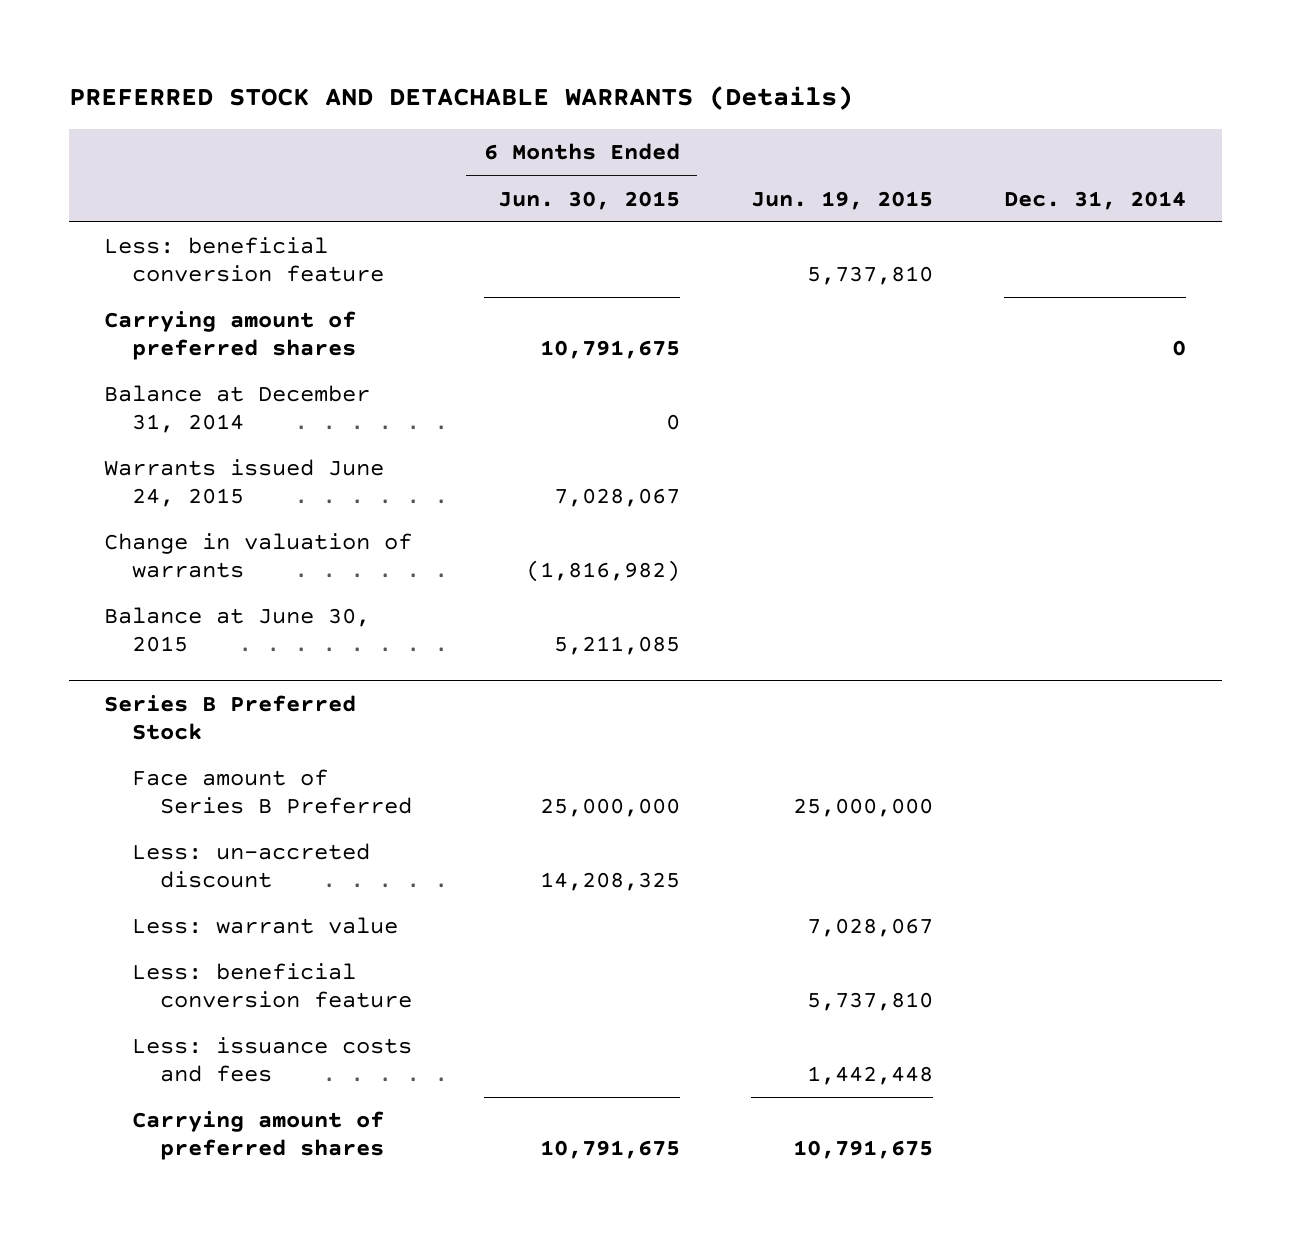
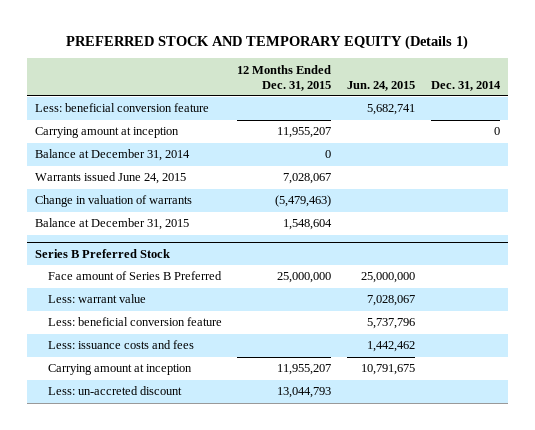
- PREFERRED STOCK AND DETACHABLE WARRANTS (Details)
+ PREFERRED STOCK AND TEMPORARY EQUITY (Details 1)
- | 6 Months Ended Jun. 30, 2015 | Jun. 19, 2015 | Dec. 31, 2014
+ | 12 Months Ended Dec. 31, 2015 | Jun. 24, 2015 | Dec. 31, 2014
- Carrying amount of preferred shares | 10,791,675 | | 0
+ Carrying amount at inception | 11,955,207 | | 0
- Balance at June 30, 2015 | 5,211,085 | |
+ Balance at December 31, 2015 | 1,548,604 | |
@ Series B Preferred Stock
- Carrying amount of preferred shares | 10,791,675 | 10,791,675 |
+ Carrying amount at inception | 11,955,207 | 10,791,675 |
moved down: Less: un-accreted discount | 13,044,793 | |

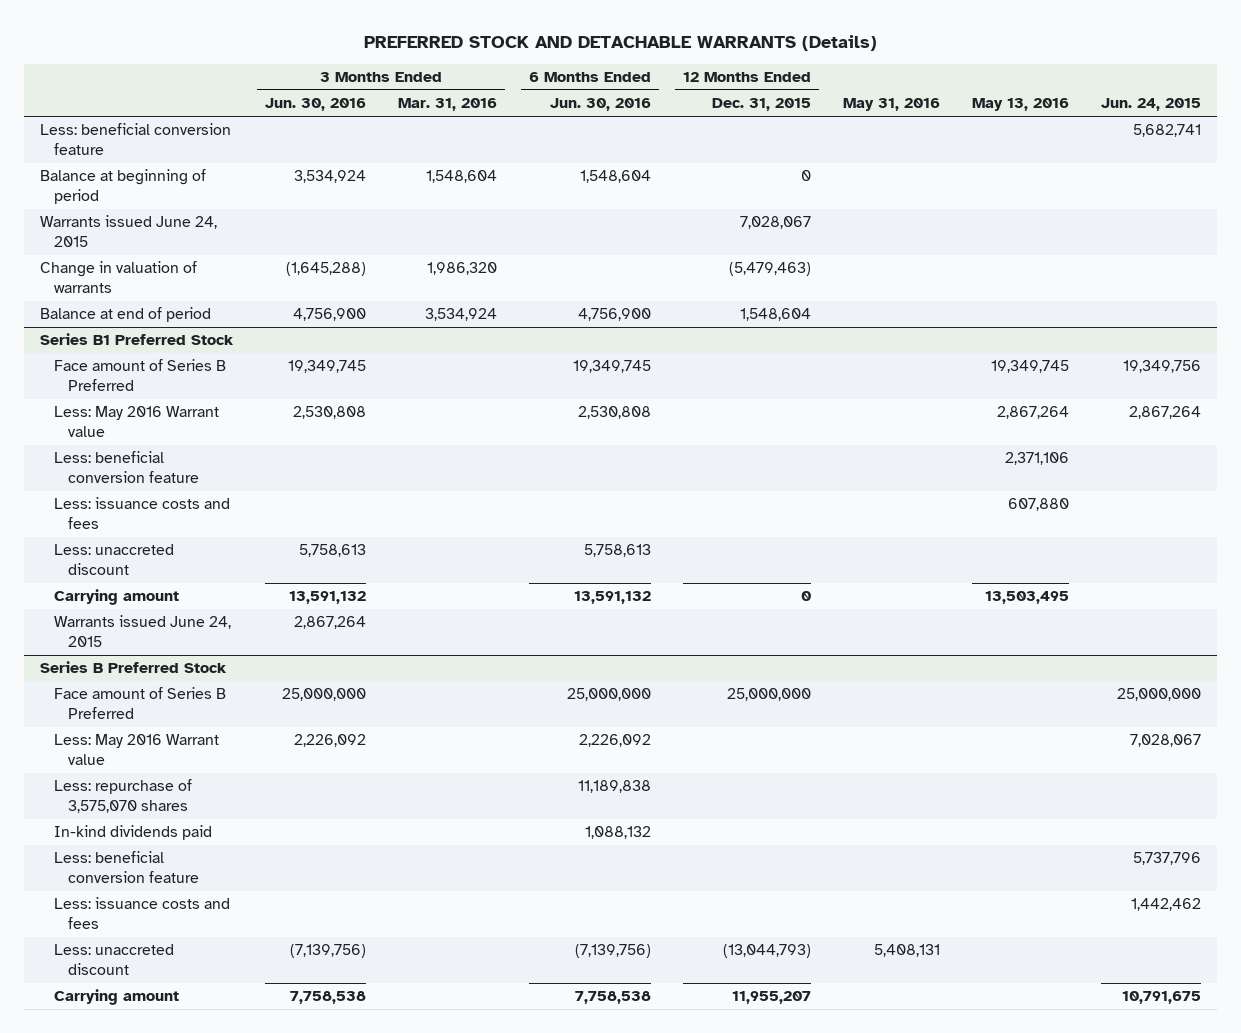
- PREFERRED STOCK AND TEMPORARY EQUITY (Details 1)
+ PREFERRED STOCK AND DETACHABLE WARRANTS (Details)
- | 12 Months Ended Dec. 31, 2015 | Jun. 24, 2015 | Dec. 31, 2014
+ | 3 Months Ended Jun. 30, 2016 | 3 Months Ended Mar. 31, 2016 | 6 Months Ended Jun. 30, 2016 | 12 Months Ended Dec. 31, 2015 | May 31, 2016 | May 13, 2016 | Jun. 24, 2015
- Carrying amount at inception | 11,955,207 | | 0
- Balance at December 31, 2014 | 0 | |
+ Balance at beginning of period | 3,534,924 | 1,548,604 | 1,548,604 | 0 | | |
- Balance at December 31, 2015 | 1,548,604 | |
+ Balance at end of period | 4,756,900 | 3,534,924 | 4,756,900 | 1,548,604 | | |
+ Series B1 Preferred Stock
+ Face amount of Series B Preferred | 19,349,745 | | 19,349,745 | | | 19,349,745 | 19,349,756
+ Less: May 2016 Warrant value | 2,530,808 | | 2,530,808 | | | 2,867,264 | 2,867,264
+ Less: beneficial conversion feature | | | | | | 2,371,106 |
+ Less: issuance costs and fees | | | | | | 607,880 |
+ Less: unaccreted discount | 5,758,613 | | 5,758,613 | | | |
+ Carrying amount | 13,591,132 | | 13,591,132 | 0 | | 13,503,495 |
+ Warrants issued June 24, 2015 | 2,867,264 | | | | | |
@ Series B Preferred Stock
- Less: warrant value | | 7,028,067 |
+ Less: May 2016 Warrant value | 2,226,092 | | 2,226,092 | | | | 7,028,067
+ Less: repurchase of 3,575,070 shares | | | 11,189,838 | | | |
+ In-kind dividends paid | | | 1,088,132 | | | |
- Carrying amount at inception | 11,955,207 | 10,791,675 |
- Less: un-accreted discount | 13,044,793 | |
+ Less: unaccreted discount | (7,139,756) | | (7,139,756) | (13,044,793) | 5,408,131 | |
+ Carrying amount | 7,758,538 | | 7,758,538 | 11,955,207 | | | 10,791,675

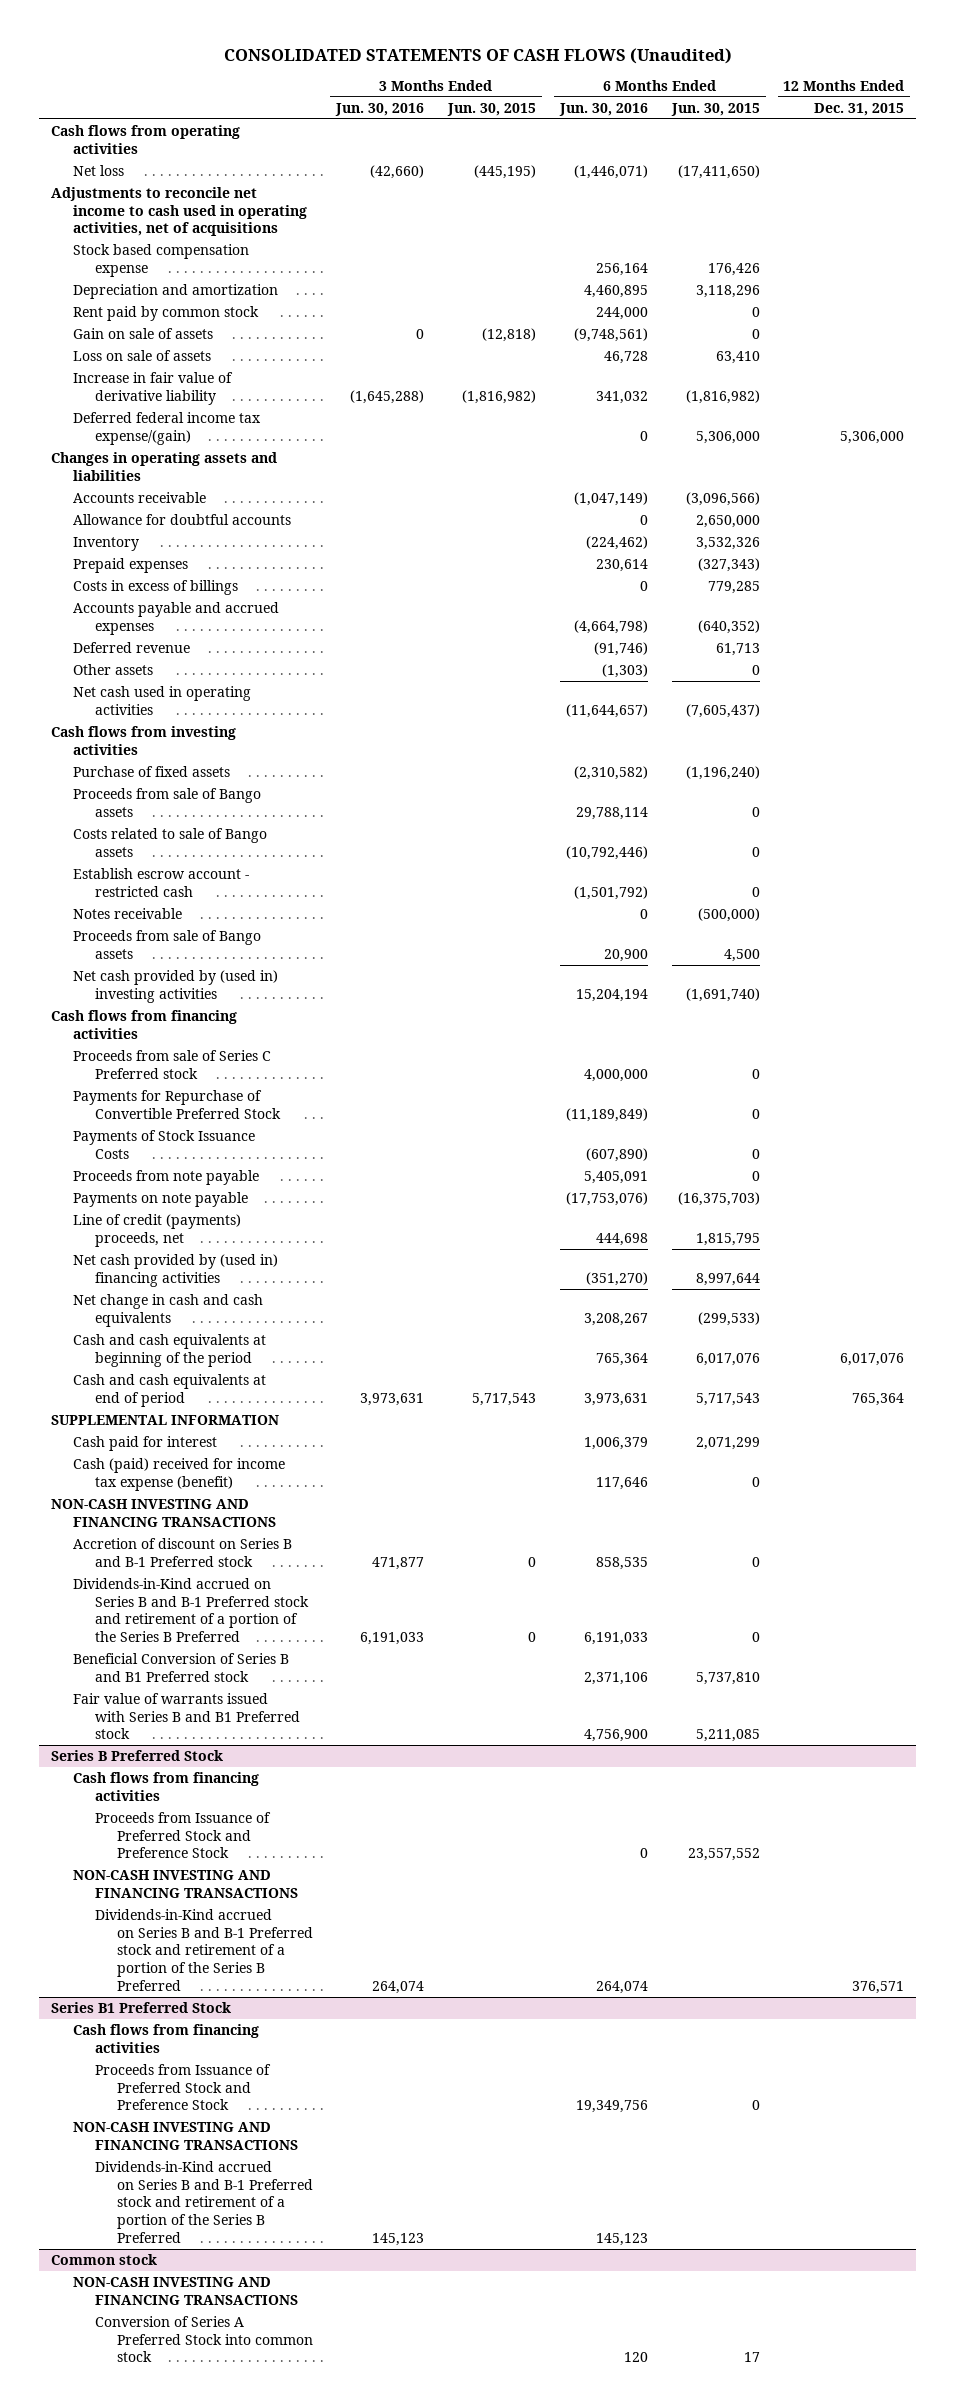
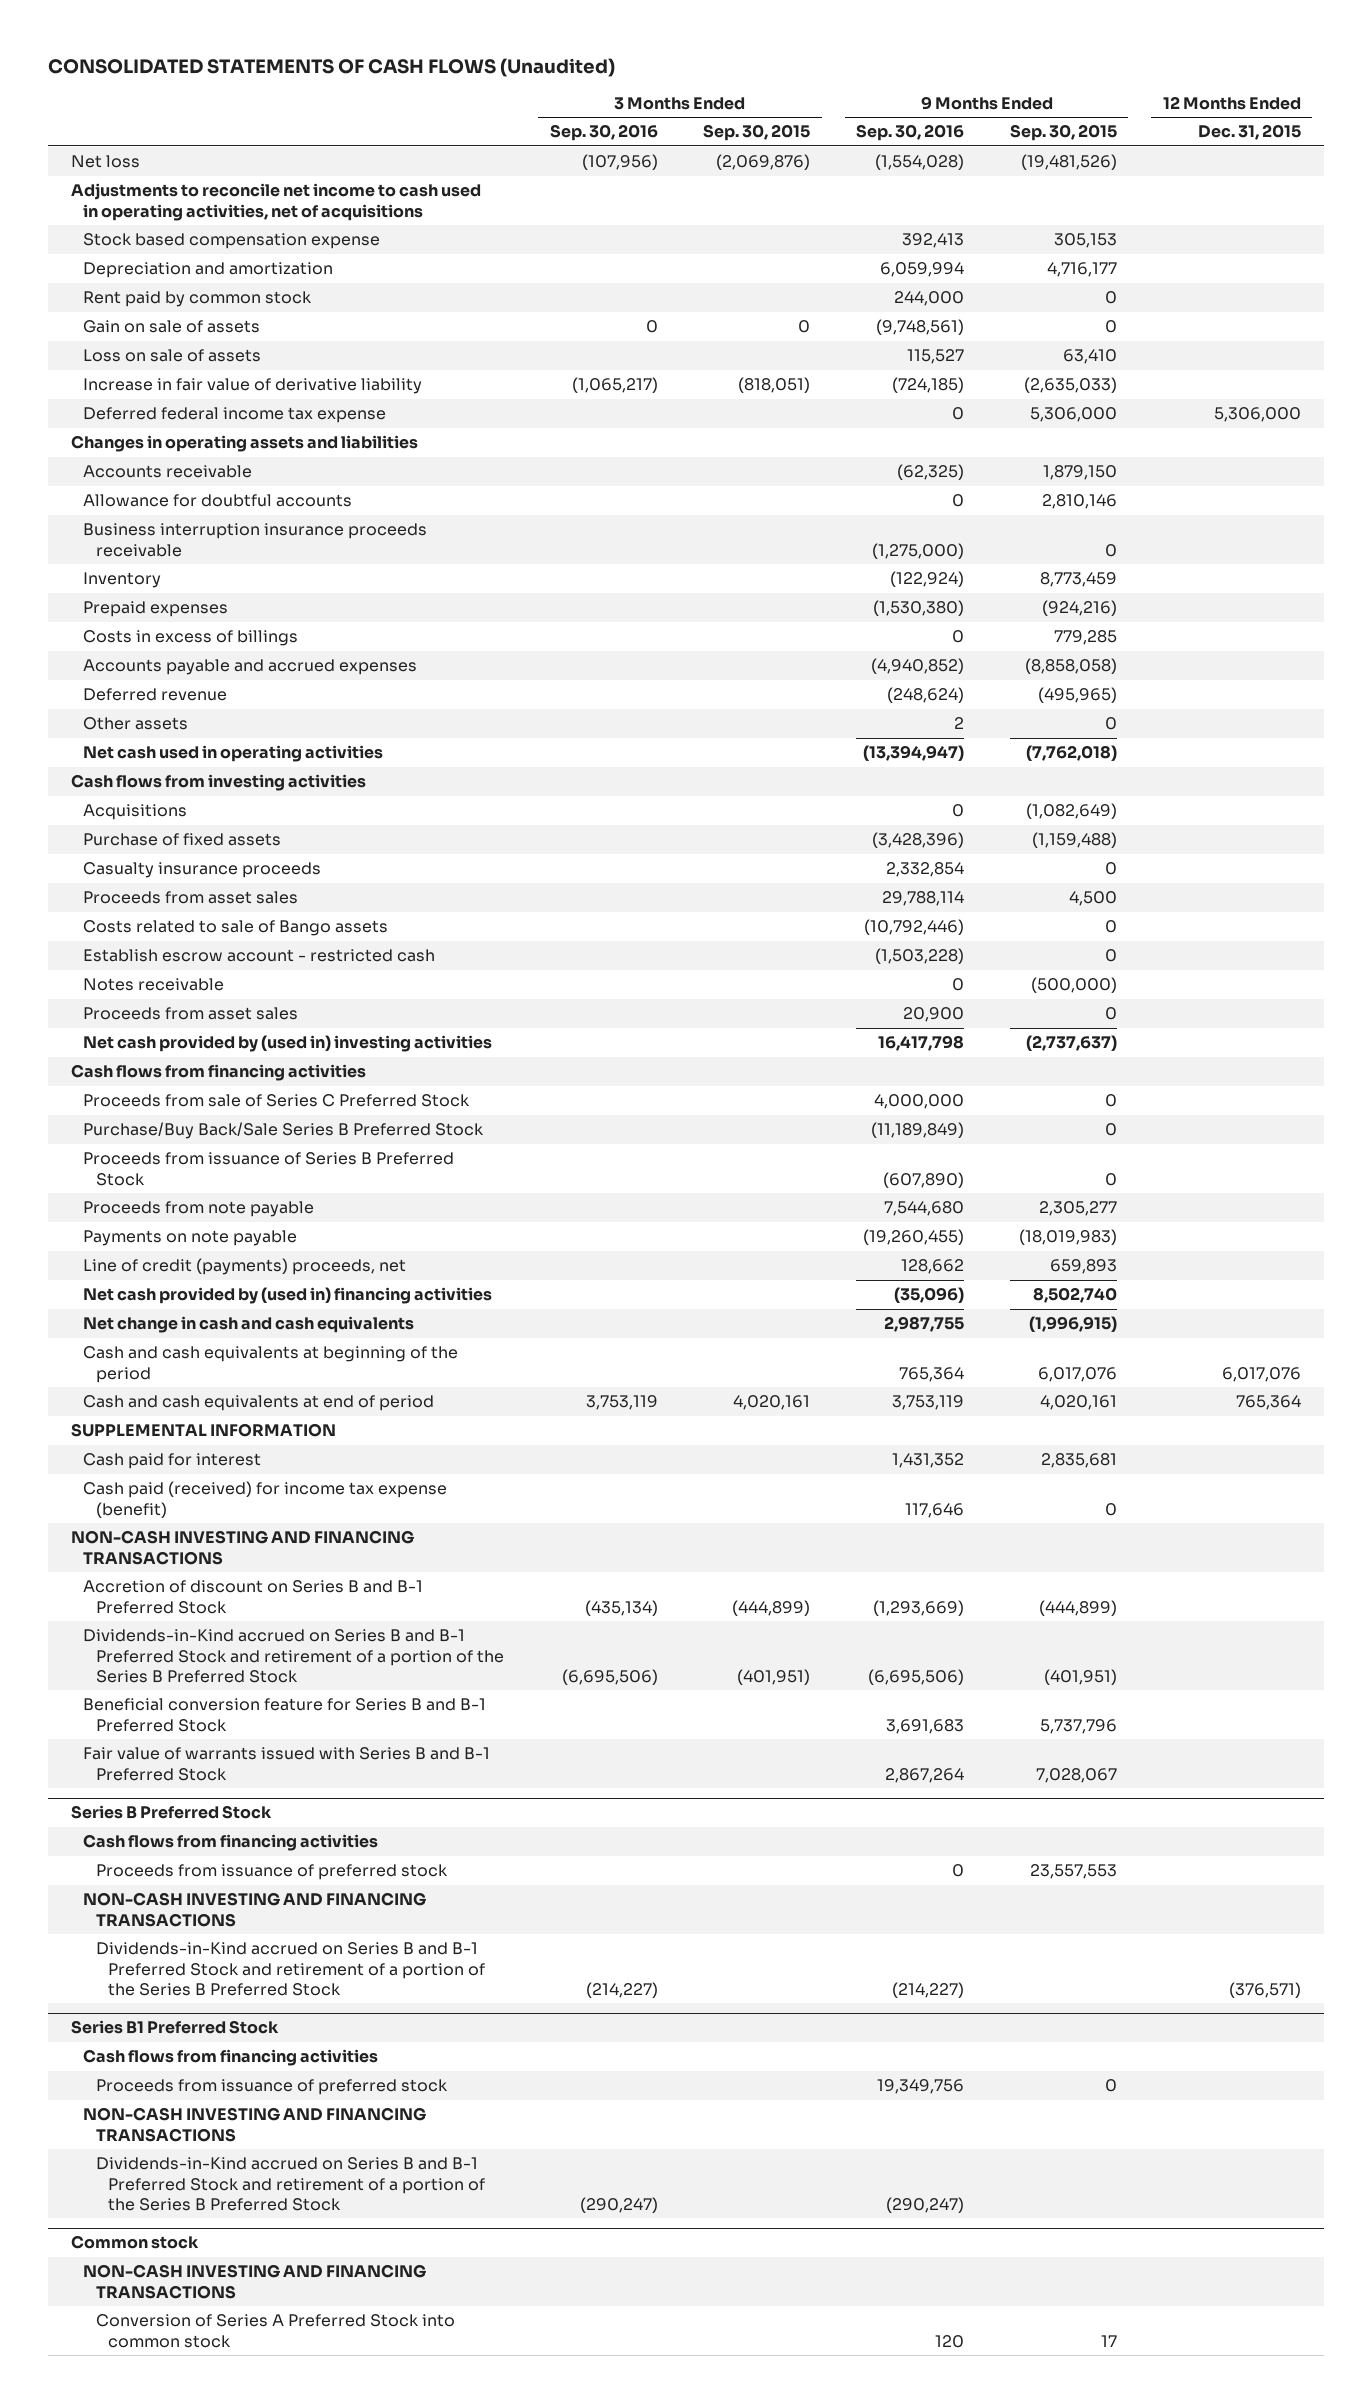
- | 3 Months Ended Jun. 30, 2016 | 3 Months Ended Jun. 30, 2015 | 6 Months Ended Jun. 30, 2016 | 6 Months Ended Jun. 30, 2015 | 12 Months Ended Dec. 31, 2015
+ | 3 Months Ended Sep. 30, 2016 | 3 Months Ended Sep. 30, 2015 | 9 Months Ended Sep. 30, 2016 | 9 Months Ended Sep. 30, 2015 | 12 Months Ended Dec. 31, 2015
- Cash flows from operating activities
- Deferred federal income tax expense/(gain) | | | 0 | 5,306,000 | 5,306,000
+ Deferred federal income tax expense | | | 0 | 5,306,000 | 5,306,000
+ Business interruption insurance proceeds receivable | | | (1,275,000) | 0 |
+ Acquisitions | | | 0 | (1,082,649) |
- Proceeds from sale of Bango assets | | | 29,788,114 | 0 |
+ Casualty insurance proceeds | | | 2,332,854 | 0 |
+ Proceeds from asset sales | | | 29,788,114 | 4,500 |
- Proceeds from sale of Bango assets | | | 20,900 | 4,500 |
+ Proceeds from asset sales | | | 20,900 | 0 |
- Proceeds from sale of Series C Preferred stock | | | 4,000,000 | 0 |
- Payments for Repurchase of Convertible Preferred Stock | | | (11,189,849) | 0 |
- Payments of Stock Issuance Costs | | | (607,890) | 0 |
+ Proceeds from sale of Series C Preferred Stock | | | 4,000,000 | 0 |
+ Purchase/Buy Back/Sale Series B Preferred Stock | | | (11,189,849) | 0 |
+ Proceeds from issuance of Series B Preferred Stock | | | (607,890) | 0 |
- Cash (paid) received for income tax expense (benefit) | | | 117,646 | 0 |
+ Cash paid (received) for income tax expense (benefit) | | | 117,646 | 0 |
- Accretion of discount on Series B and B-1 Preferred stock | 471,877 | 0 | 858,535 | 0 |
- Dividends-in-Kind accrued on Series B and B-1 Preferred stock and retirement of a portion of the Series B Preferred | 6,191,033 | 0 | 6,191,033 | 0 |
- Beneficial Conversion of Series B and B1 Preferred stock | | | 2,371,106 | 5,737,810 |
- Fair value of warrants issued with Series B and B1 Preferred stock | | | 4,756,900 | 5,211,085 |
+ Accretion of discount on Series B and B-1 Preferred Stock | (435,134) | (444,899) | (1,293,669) | (444,899) |
+ Dividends-in-Kind accrued on Series B and B-1 Preferred Stock and retirement of a portion of the Series B Preferred Stock | (6,695,506) | (401,951) | (6,695,506) | (401,951) |
+ Beneficial conversion feature for Series B and B-1 Preferred Stock | | | 3,691,683 | 5,737,796 |
+ Fair value of warrants issued with Series B and B-1 Preferred Stock | | | 2,867,264 | 7,028,067 |
@ Series B Preferred Stock
- Proceeds from Issuance of Preferred Stock and Preference Stock | | | 0 | 23,557,552 |
+ Proceeds from issuance of preferred stock | | | 0 | 23,557,553 |
- Dividends-in-Kind accrued on Series B and B-1 Preferred stock and retirement of a portion of the Series B Preferred | 264,074 | | 264,074 | | 376,571
+ Dividends-in-Kind accrued on Series B and B-1 Preferred Stock and retirement of a portion of the Series B Preferred Stock | (214,227) | | (214,227) | | (376,571)
@ Series B1 Preferred Stock
- Proceeds from Issuance of Preferred Stock and Preference Stock | | | 19,349,756 | 0 |
+ Proceeds from issuance of preferred stock | | | 19,349,756 | 0 |
- Dividends-in-Kind accrued on Series B and B-1 Preferred stock and retirement of a portion of the Series B Preferred | 145,123 | | 145,123 | |
+ Dividends-in-Kind accrued on Series B and B-1 Preferred Stock and retirement of a portion of the Series B Preferred Stock | (290,247) | | (290,247) | |

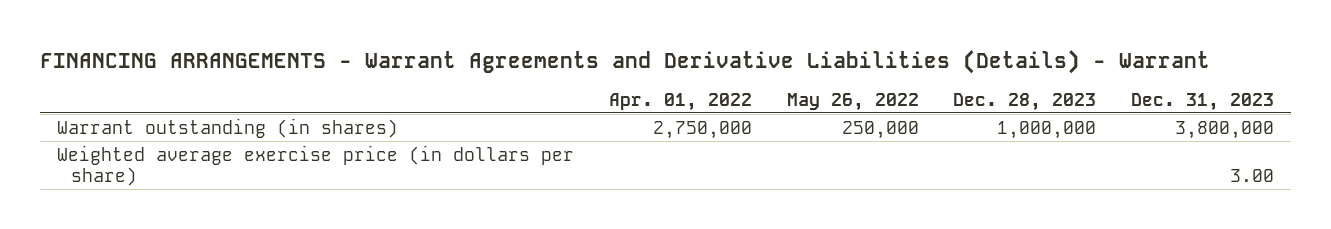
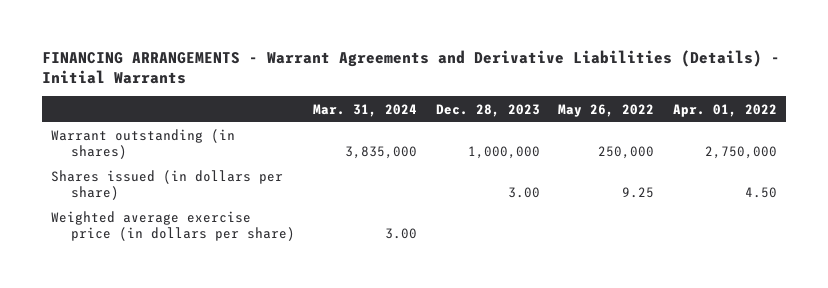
- FINANCING ARRANGEMENTS - Warrant Agreements and Derivative Liabilities (Details) - Warrant
+ FINANCING ARRANGEMENTS - Warrant Agreements and Derivative Liabilities (Details) - Initial Warrants
- | Apr. 01, 2022 | May 26, 2022 | Dec. 28, 2023 | Dec. 31, 2023
+ | Mar. 31, 2024 | Dec. 28, 2023 | May 26, 2022 | Apr. 01, 2022
+ Shares issued (in dollars per share) | | 3.00 | 9.25 | 4.50

